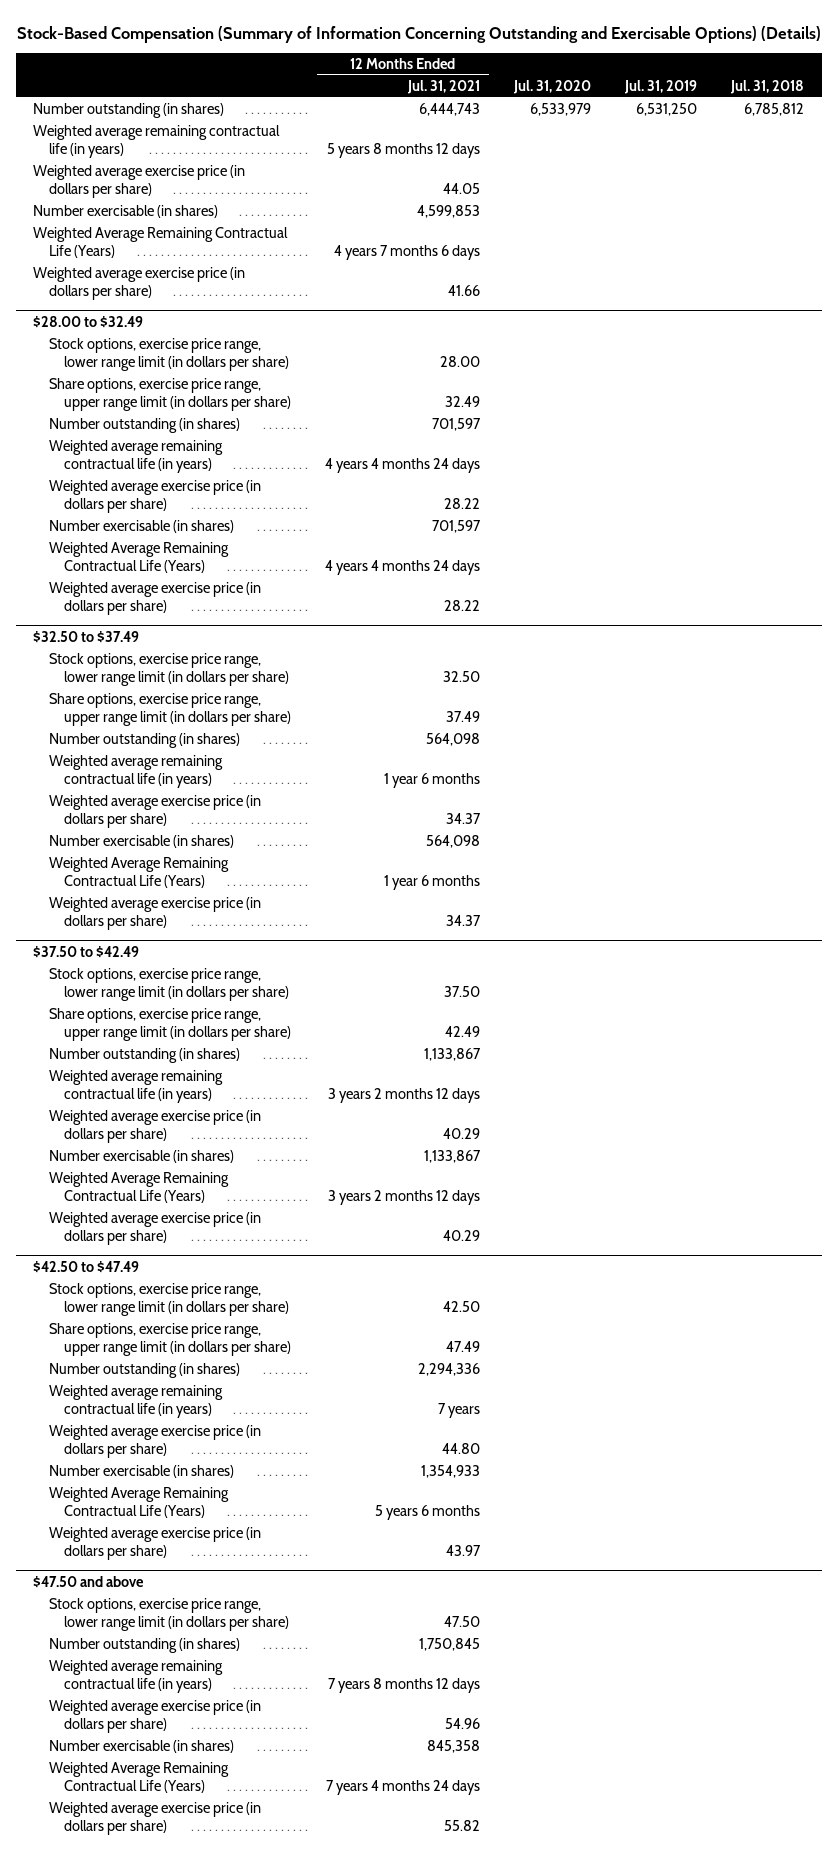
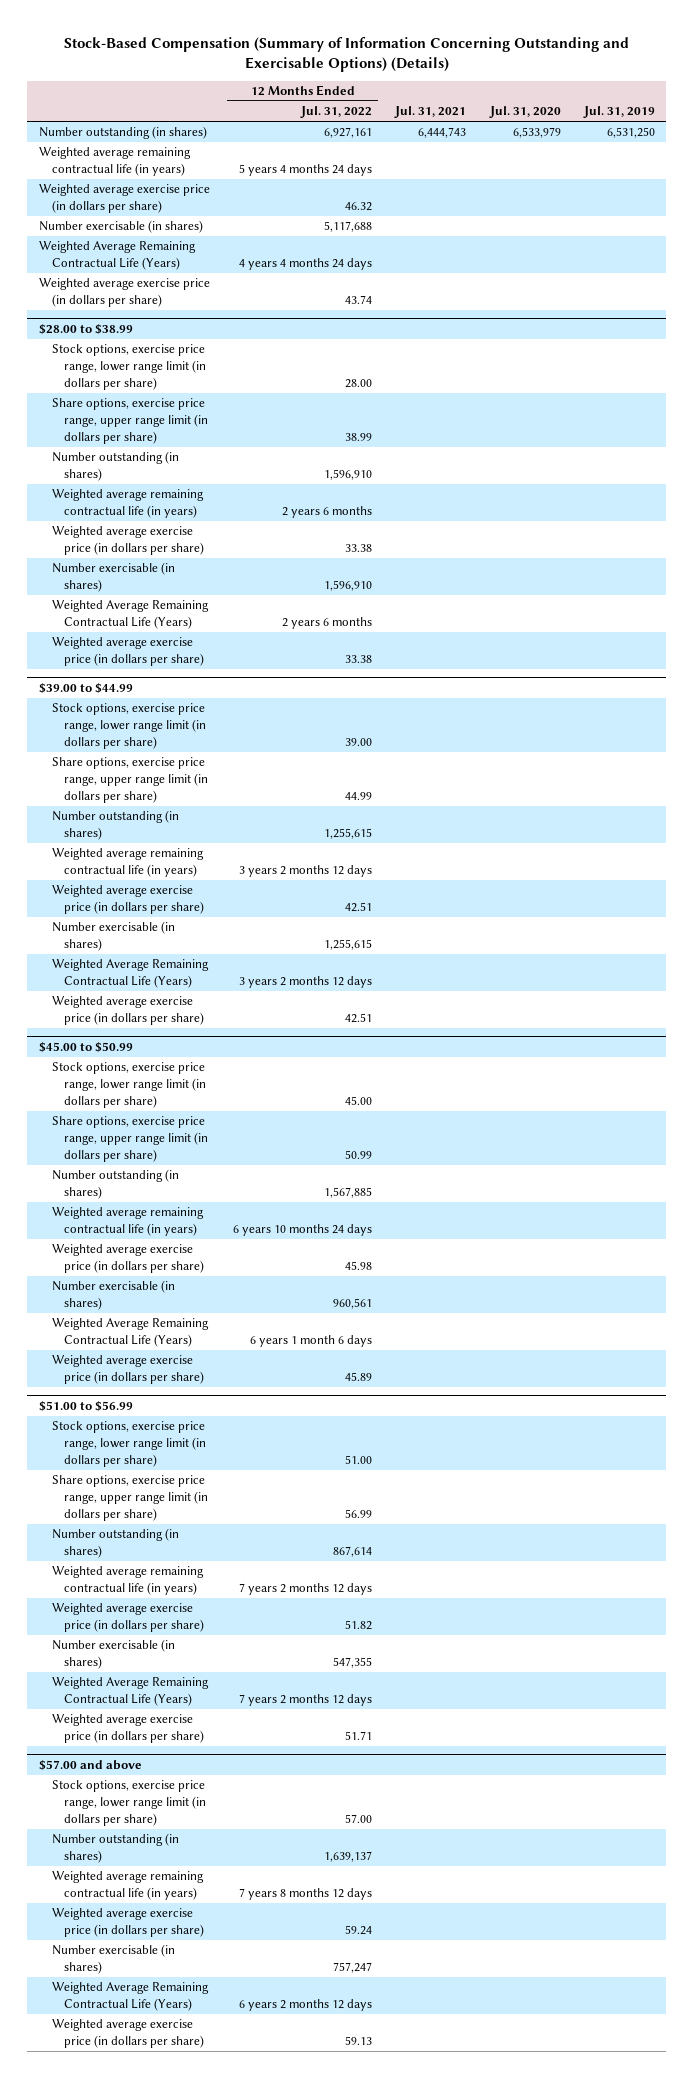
- | 12 Months Ended Jul. 31, 2021 | Jul. 31, 2020 | Jul. 31, 2019 | Jul. 31, 2018
+ | 12 Months Ended Jul. 31, 2022 | Jul. 31, 2021 | Jul. 31, 2020 | Jul. 31, 2019
- $28.00 to $32.49
+ $28.00 to $38.99
- $32.50 to $37.49
+ $39.00 to $44.99
- $37.50 to $42.49
+ $45.00 to $50.99
- $42.50 to $47.49
+ $51.00 to $56.99
- $47.50 and above
+ $57.00 and above

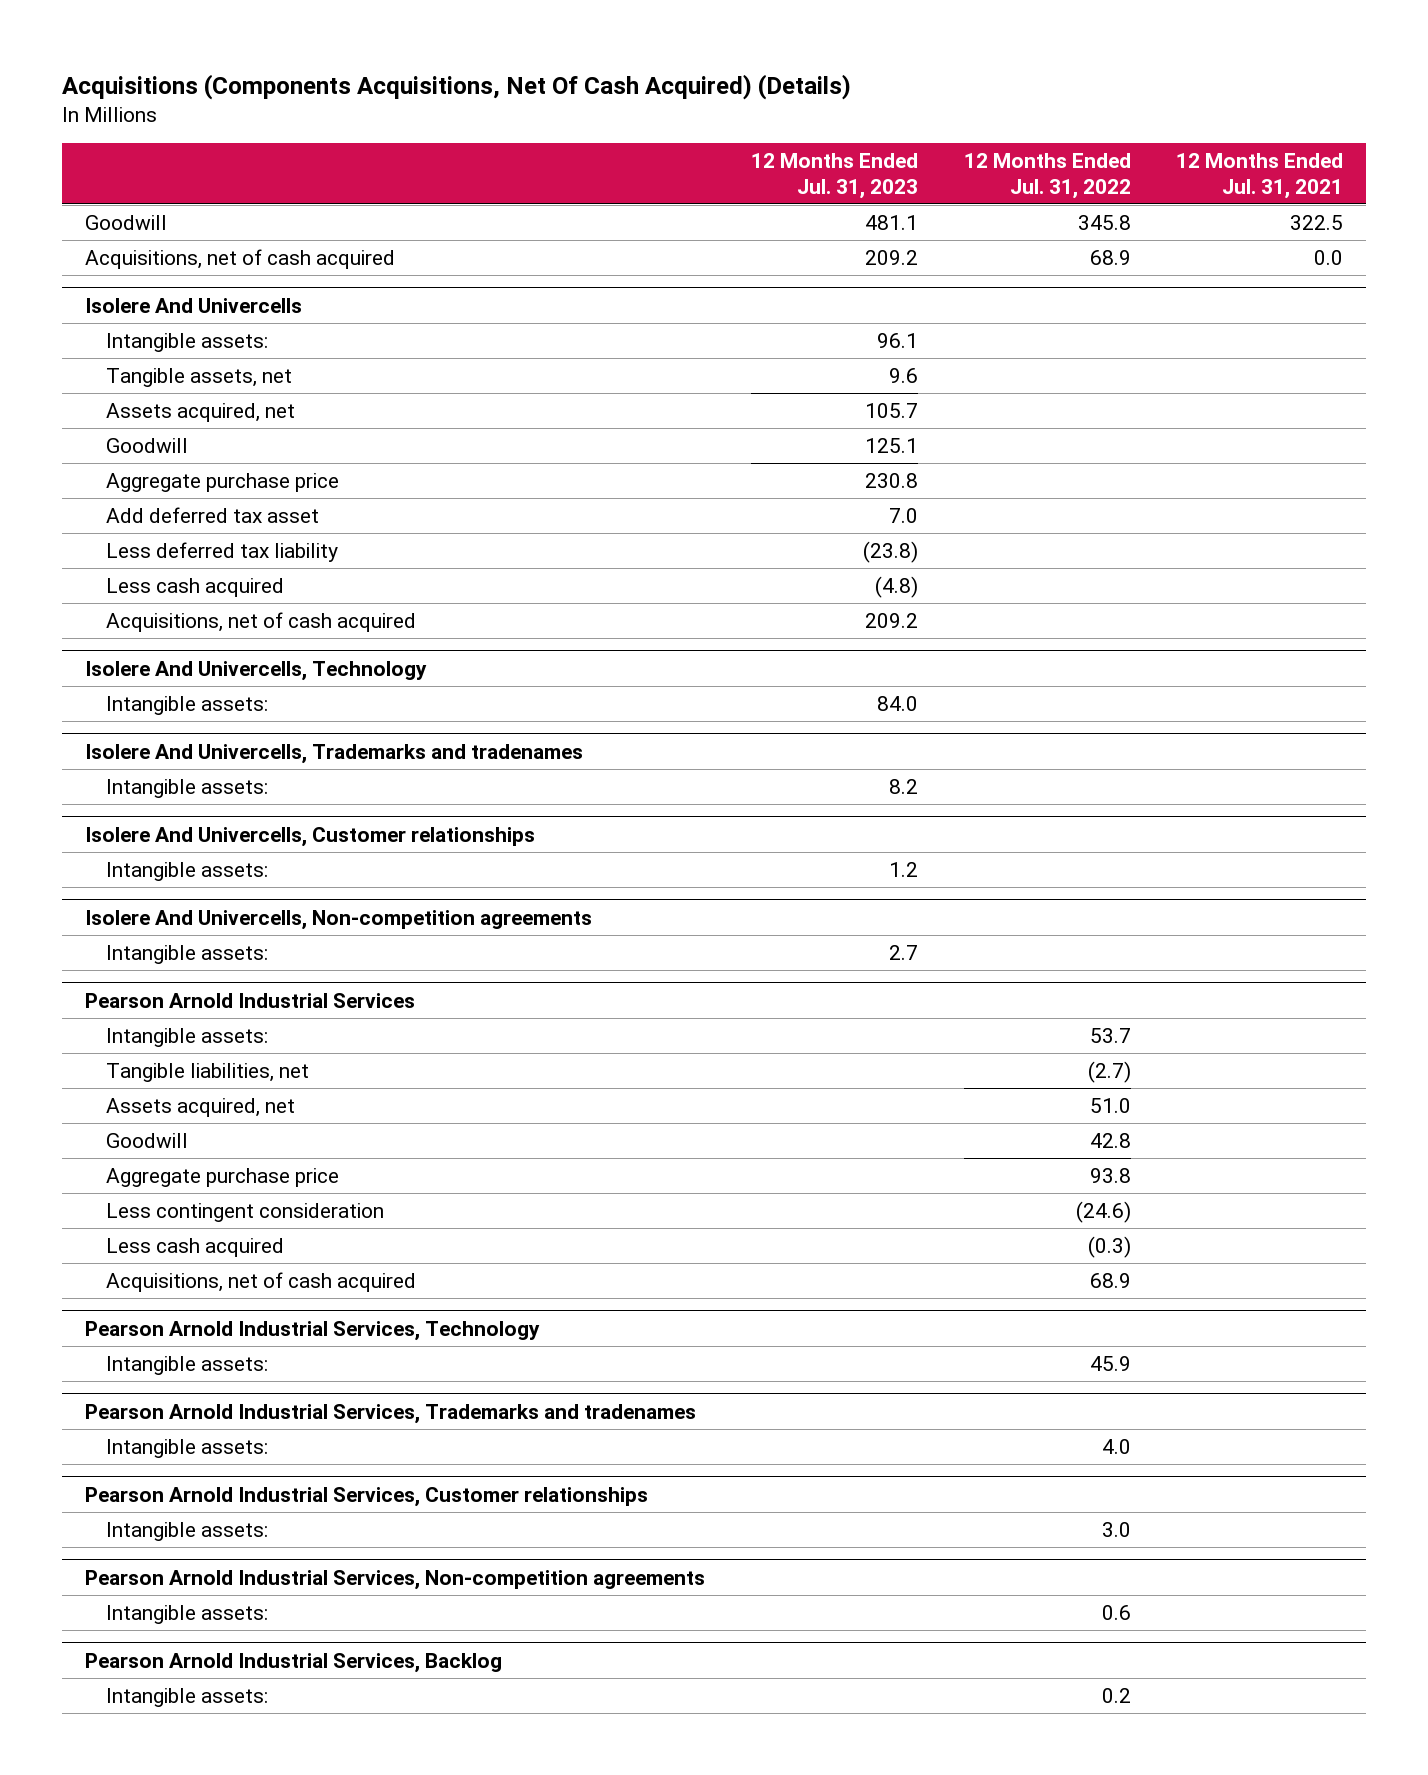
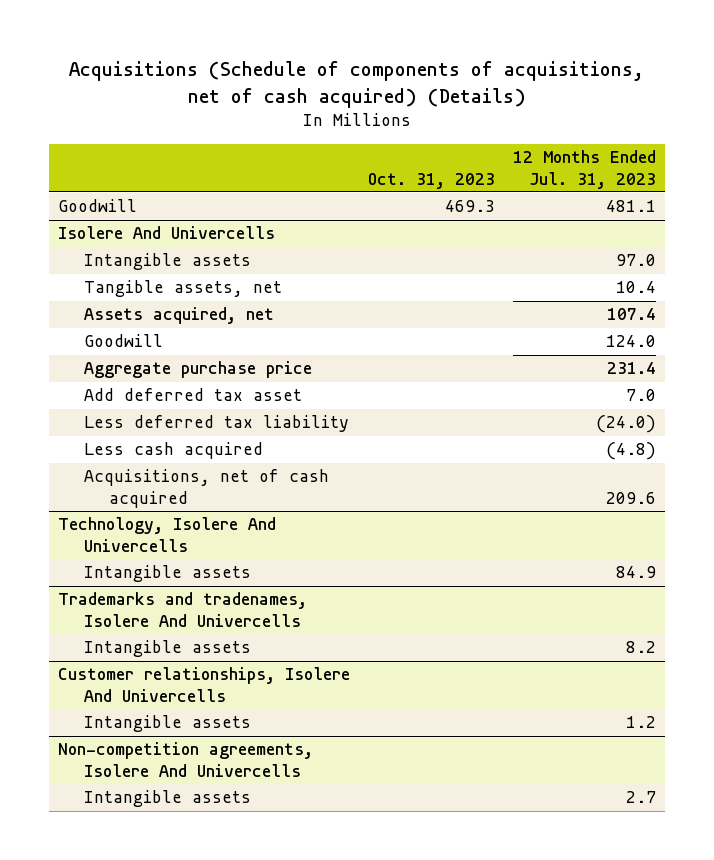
- Acquisitions (Components Acquisitions, Net Of Cash Acquired) (Details)
+ Acquisitions (Schedule of components of acquisitions, net of cash acquired) (Details)
- | 12 Months Ended Jul. 31, 2023 | 12 Months Ended Jul. 31, 2022 | 12 Months Ended Jul. 31, 2021
+ | Oct. 31, 2023 | 12 Months Ended Jul. 31, 2023
- Acquisitions, net of cash acquired | 209.2 | 68.9 | 0.0
@ Isolere And Univercells
- Intangible assets: | 96.1 | |
- Tangible assets, net | 9.6 | |
- Assets acquired, net | 105.7 | |
- Goodwill | 125.1 | |
- Aggregate purchase price | 230.8 | |
+ Intangible assets | | 97.0
+ Tangible assets, net | | 10.4
+ Assets acquired, net | | 107.4
+ Goodwill | | 124.0
+ Aggregate purchase price | | 231.4
- Less deferred tax liability | (23.8) | |
+ Less deferred tax liability | | (24.0)
- Acquisitions, net of cash acquired | 209.2 | |
- Isolere And Univercells, Technology
- Intangible assets: | 84.0 | |
- Isolere And Univercells, Trademarks and tradenames
- Intangible assets: | 8.2 | |
- Isolere And Univercells, Customer relationships
- Intangible assets: | 1.2 | |
- Isolere And Univercells, Non-competition agreements
- Intangible assets: | 2.7 | |
- Pearson Arnold Industrial Services
- Intangible assets: | | 53.7 |
- Tangible liabilities, net | | (2.7) |
- Assets acquired, net | | 51.0 |
- Goodwill | | 42.8 |
- Aggregate purchase price | | 93.8 |
- Less contingent consideration | | (24.6) |
- Less cash acquired | | (0.3) |
- Acquisitions, net of cash acquired | | 68.9 |
- Pearson Arnold Industrial Services, Technology
- Intangible assets: | | 45.9 |
- Pearson Arnold Industrial Services, Trademarks and tradenames
- Intangible assets: | | 4.0 |
- Pearson Arnold Industrial Services, Customer relationships
- Intangible assets: | | 3.0 |
- Pearson Arnold Industrial Services, Non-competition agreements
- Intangible assets: | | 0.6 |
- Pearson Arnold Industrial Services, Backlog
- Intangible assets: | | 0.2 |
@ Isolere And Univercells
+ Acquisitions, net of cash acquired | | 209.6
+ Technology, Isolere And Univercells
+ Intangible assets | | 84.9
+ Trademarks and tradenames, Isolere And Univercells
+ Intangible assets | | 8.2
+ Customer relationships, Isolere And Univercells
+ Intangible assets | | 1.2
+ Non-competition agreements, Isolere And Univercells
+ Intangible assets | | 2.7

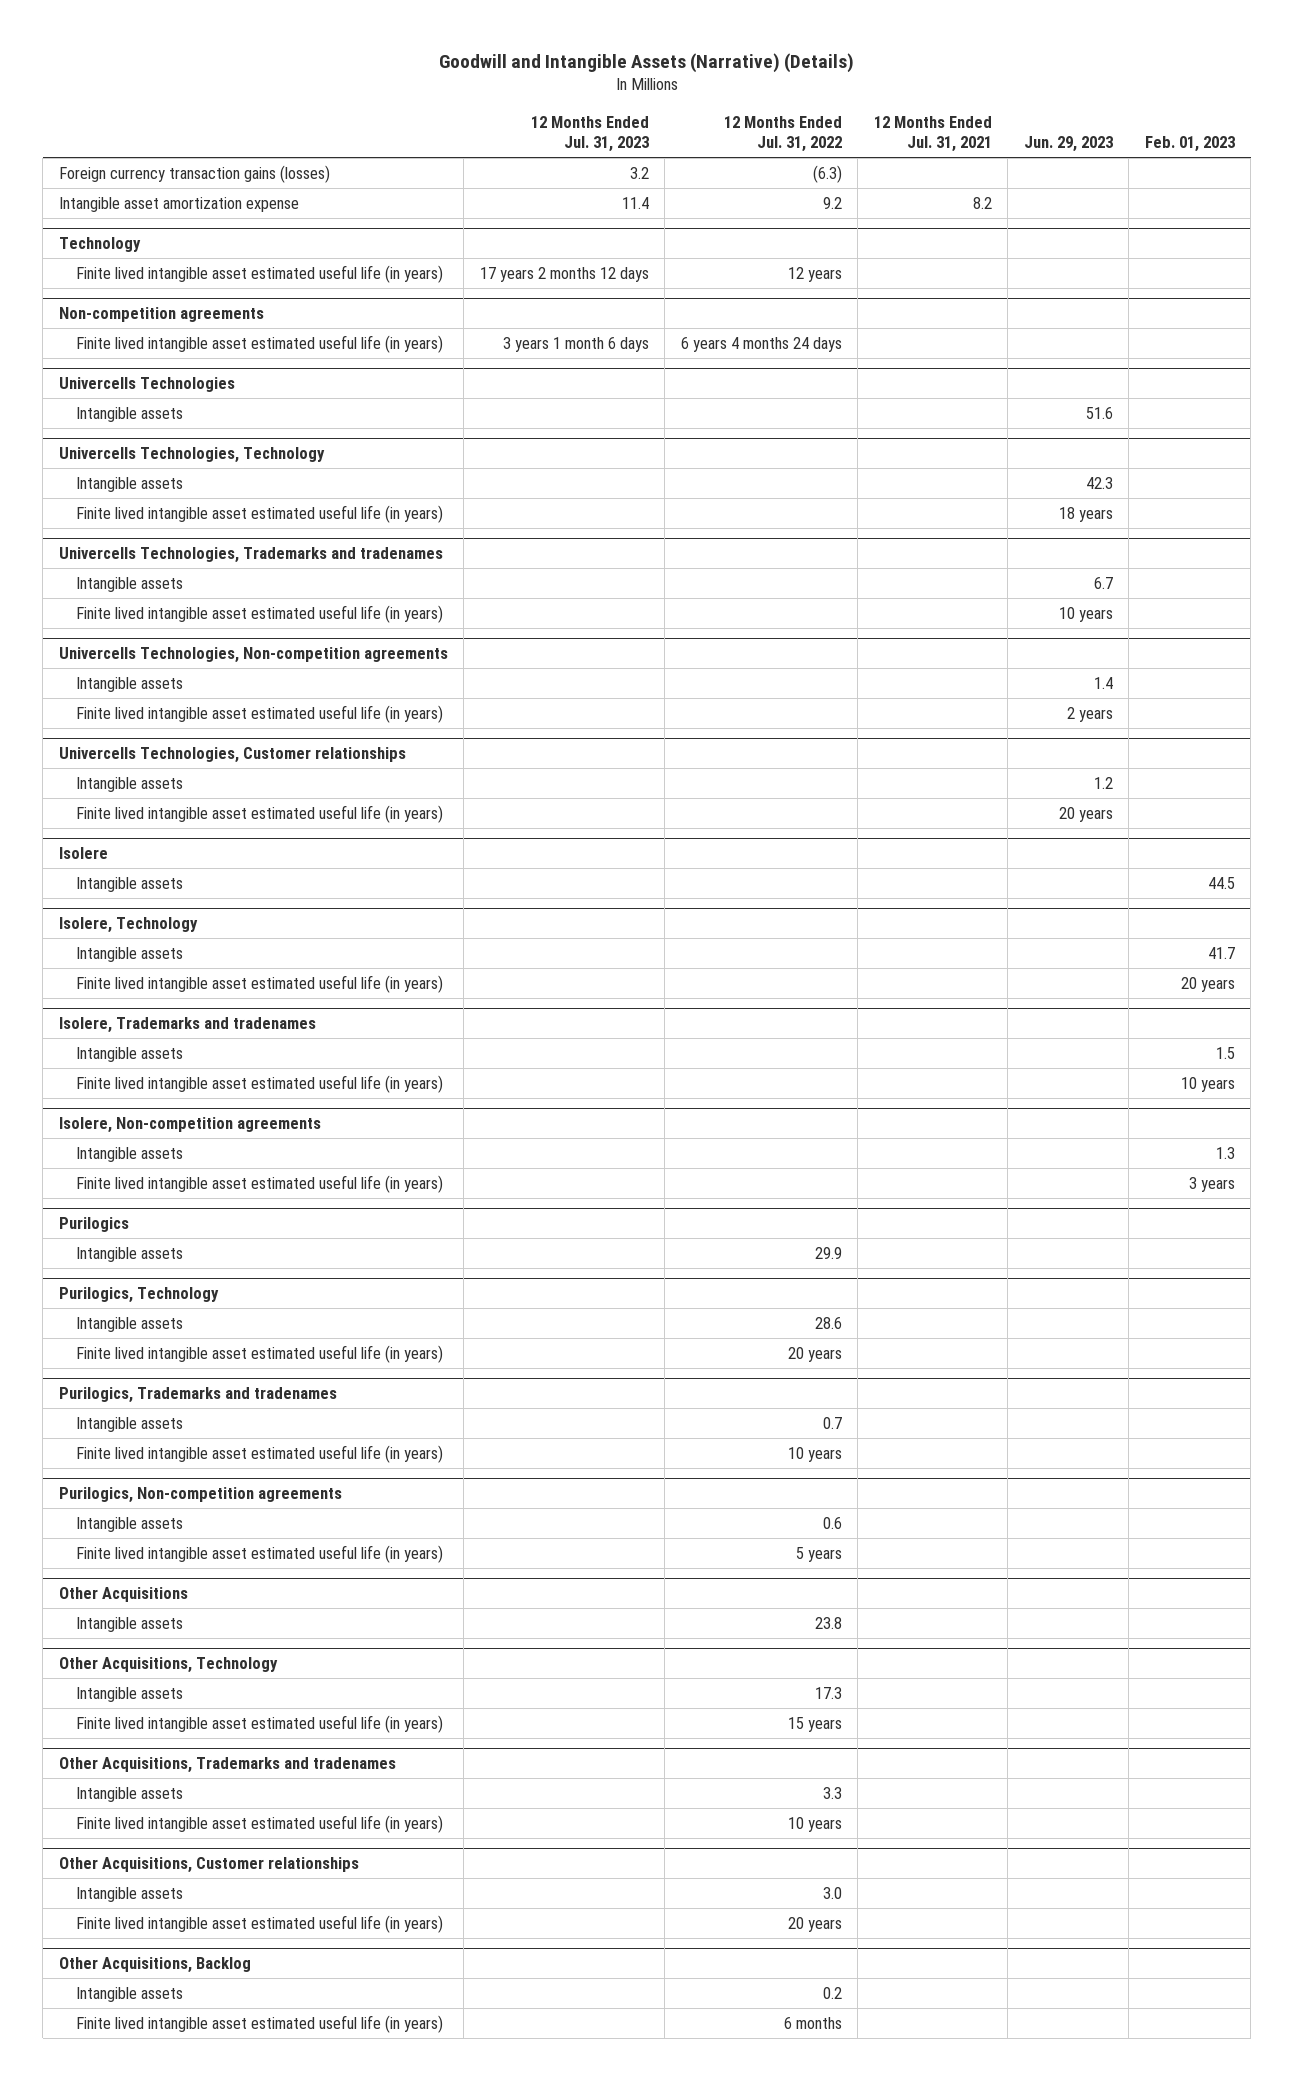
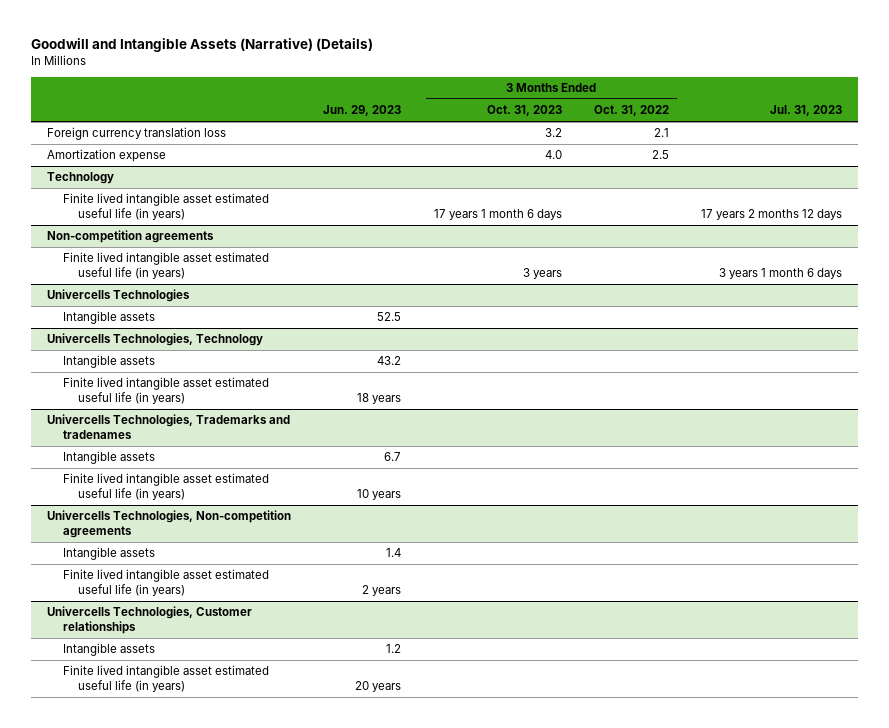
- | 12 Months Ended Jul. 31, 2023 | 12 Months Ended Jul. 31, 2022 | 12 Months Ended Jul. 31, 2021 | Jun. 29, 2023 | Feb. 01, 2023
+ | Jun. 29, 2023 | 3 Months Ended Oct. 31, 2023 | 3 Months Ended Oct. 31, 2022 | Jul. 31, 2023
- Foreign currency transaction gains (losses) | 3.2 | (6.3) | | |
- Intangible asset amortization expense | 11.4 | 9.2 | 8.2 | |
+ Foreign currency translation loss | | 3.2 | 2.1 |
+ Amortization expense | | 4.0 | 2.5 |
@ Univercells Technologies
- Intangible assets | | | | 51.6 |
+ Intangible assets | 52.5 | | |
@ Univercells Technologies, Technology
- Intangible assets | | | | 42.3 |
+ Intangible assets | 43.2 | | |
- Isolere
- Intangible assets | | | | | 44.5
- Isolere, Technology
- Intangible assets | | | | | 41.7
- Finite lived intangible asset estimated useful life (in years) | | | | | 20 years
- Isolere, Trademarks and tradenames
- Intangible assets | | | | | 1.5
- Finite lived intangible asset estimated useful life (in years) | | | | | 10 years
- Isolere, Non-competition agreements
- Intangible assets | | | | | 1.3
- Finite lived intangible asset estimated useful life (in years) | | | | | 3 years
- Purilogics
- Intangible assets | | 29.9 | | |
- Purilogics, Technology
- Intangible assets | | 28.6 | | |
- Finite lived intangible asset estimated useful life (in years) | | 20 years | | |
- Purilogics, Trademarks and tradenames
- Intangible assets | | 0.7 | | |
- Finite lived intangible asset estimated useful life (in years) | | 10 years | | |
- Purilogics, Non-competition agreements
- Intangible assets | | 0.6 | | |
- Finite lived intangible asset estimated useful life (in years) | | 5 years | | |
- Other Acquisitions
- Intangible assets | | 23.8 | | |
- Other Acquisitions, Technology
- Intangible assets | | 17.3 | | |
- Finite lived intangible asset estimated useful life (in years) | | 15 years | | |
- Other Acquisitions, Trademarks and tradenames
- Intangible assets | | 3.3 | | |
- Finite lived intangible asset estimated useful life (in years) | | 10 years | | |
- Other Acquisitions, Customer relationships
- Intangible assets | | 3.0 | | |
- Finite lived intangible asset estimated useful life (in years) | | 20 years | | |
- Other Acquisitions, Backlog
- Intangible assets | | 0.2 | | |
- Finite lived intangible asset estimated useful life (in years) | | 6 months | | |

